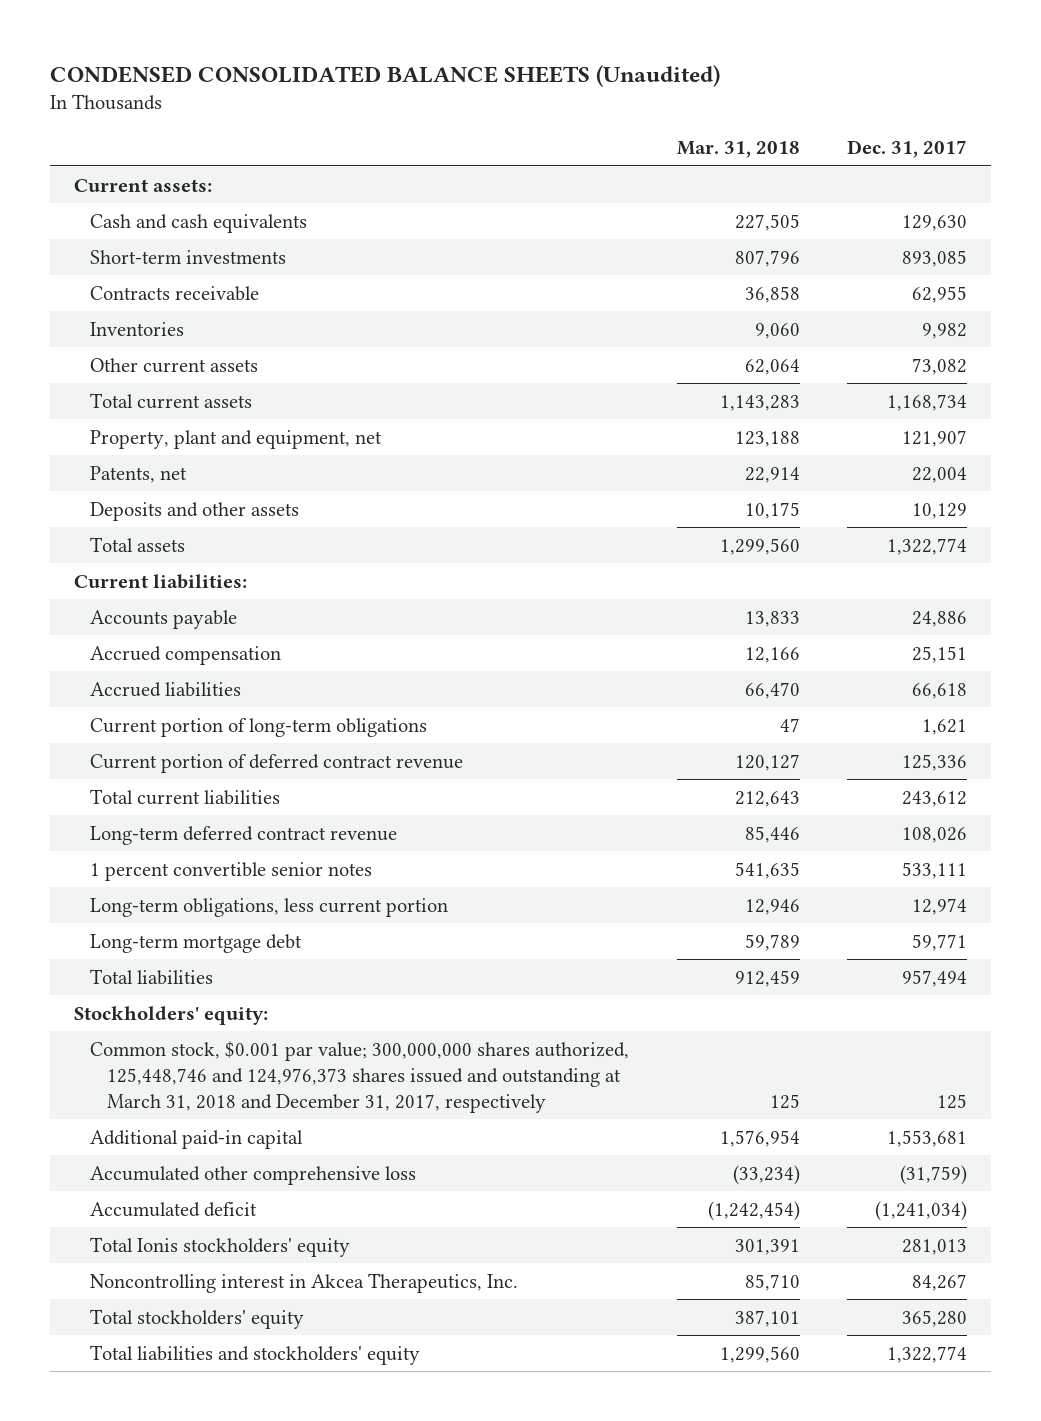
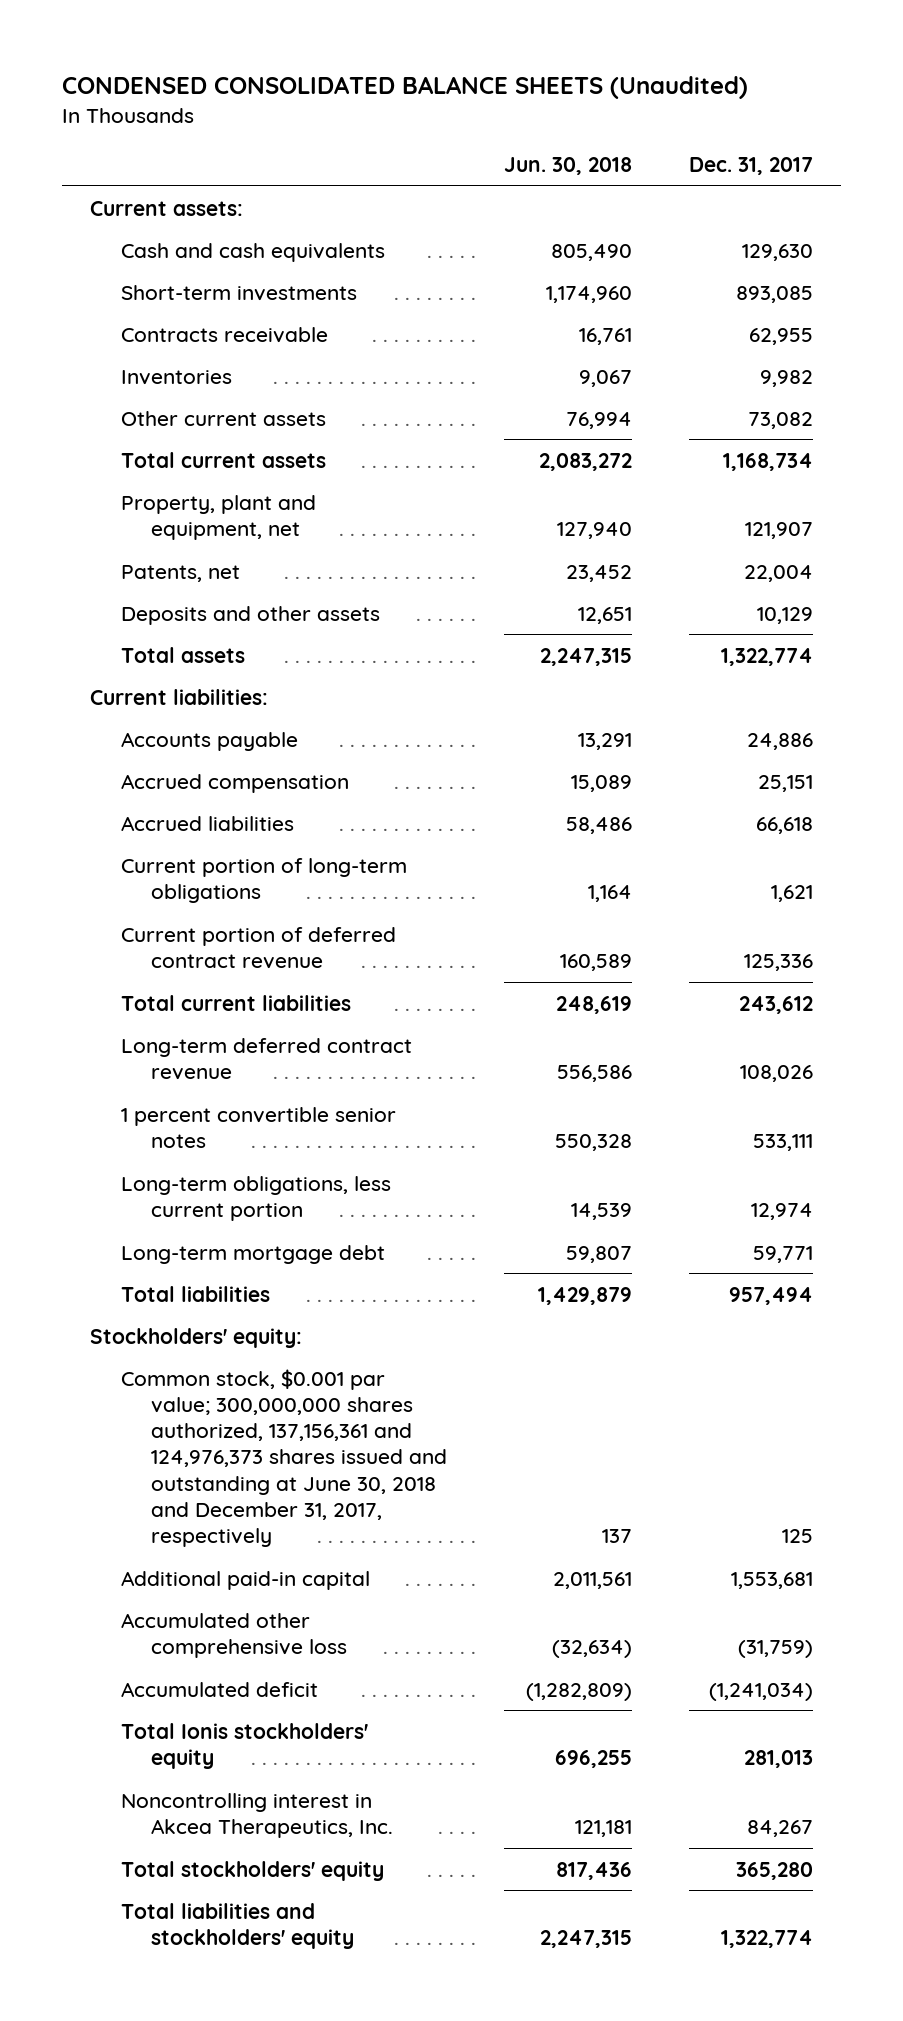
- | Mar. 31, 2018 | Dec. 31, 2017
+ | Jun. 30, 2018 | Dec. 31, 2017
- Common stock, $0.001 par value; 300,000,000 shares authorized, 125,448,746 and 124,976,373 shares issued and outstanding at March 31, 2018 and December 31, 2017, respectively | 125 | 125
+ Common stock, $0.001 par value; 300,000,000 shares authorized, 137,156,361 and 124,976,373 shares issued and outstanding at June 30, 2018 and December 31, 2017, respectively | 137 | 125

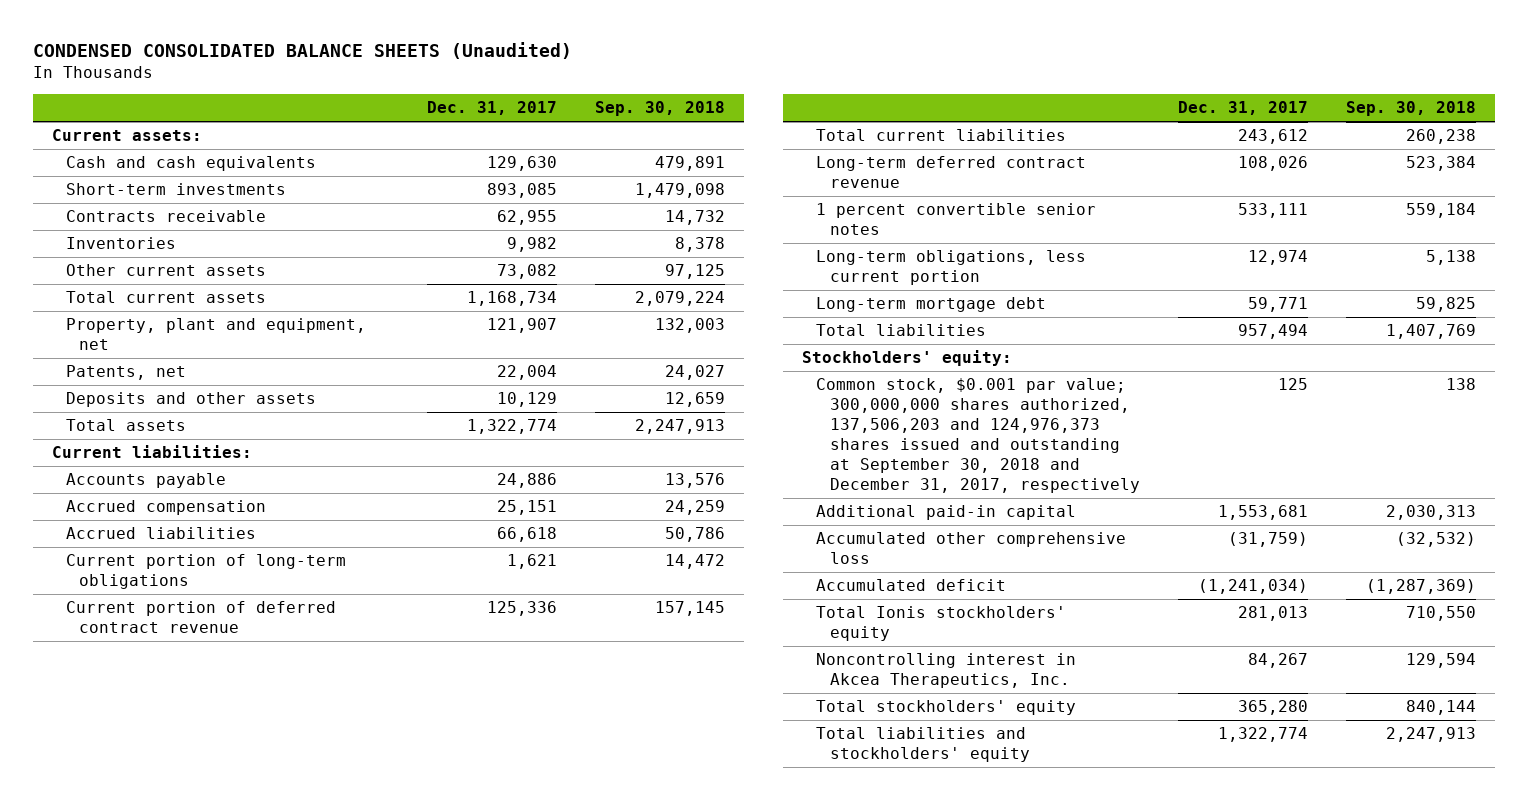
- | Jun. 30, 2018 | Dec. 31, 2017
+ | Dec. 31, 2017 | Sep. 30, 2018
- Common stock, $0.001 par value; 300,000,000 shares authorized, 137,156,361 and 124,976,373 shares issued and outstanding at June 30, 2018 and December 31, 2017, respectively | 137 | 125
+ Common stock, $0.001 par value; 300,000,000 shares authorized, 137,506,203 and 124,976,373 shares issued and outstanding at September 30, 2018 and December 31, 2017, respectively | 125 | 138

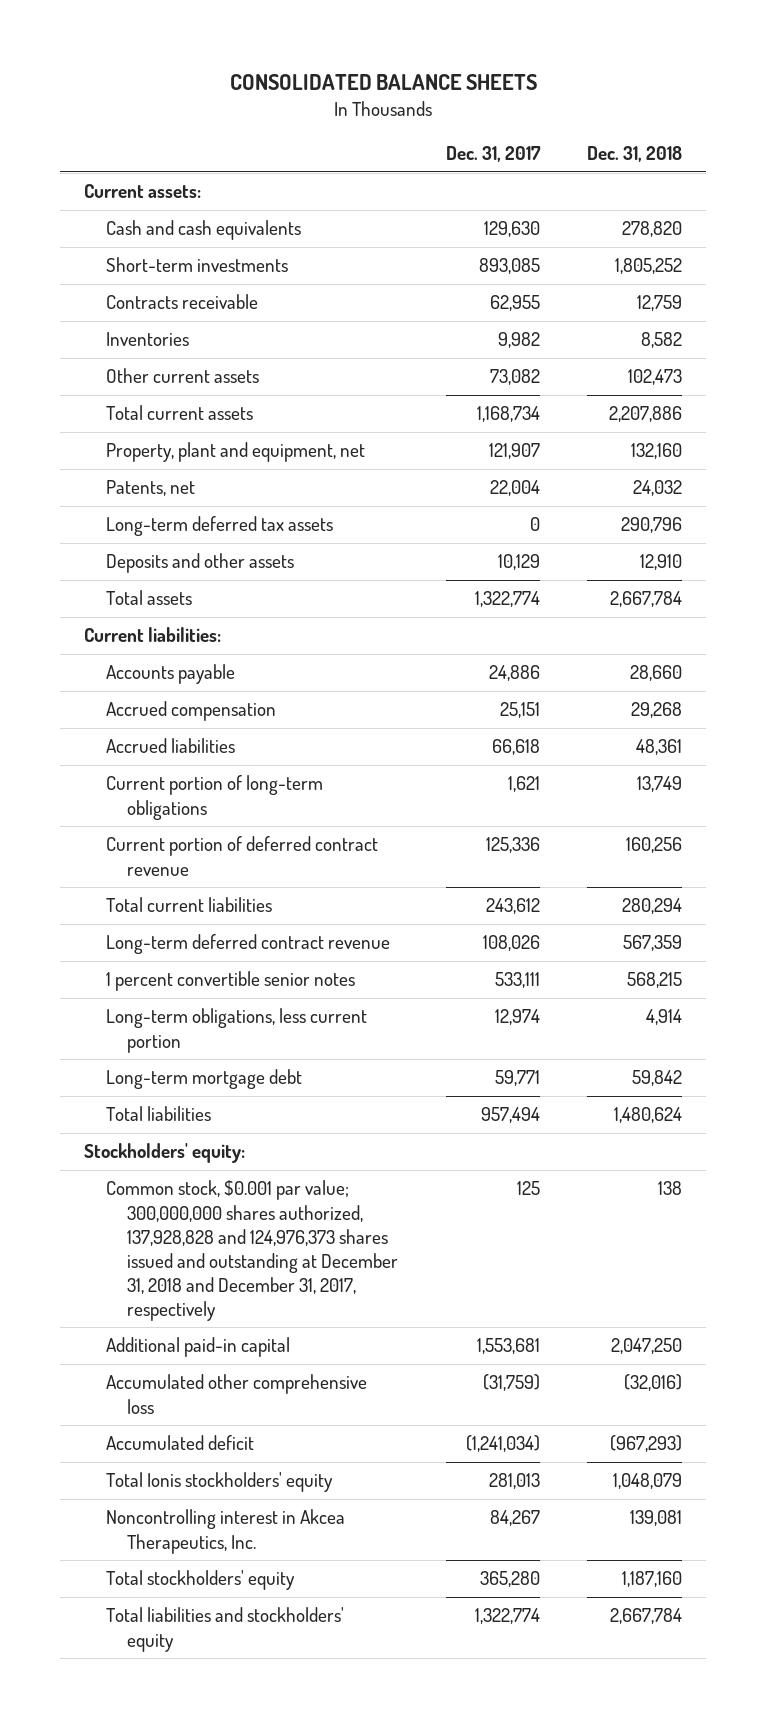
- CONDENSED CONSOLIDATED BALANCE SHEETS (Unaudited)
+ CONSOLIDATED BALANCE SHEETS
- | Dec. 31, 2017 | Sep. 30, 2018
+ | Dec. 31, 2017 | Dec. 31, 2018
+ Long-term deferred tax assets | 0 | 290,796
- Common stock, $0.001 par value; 300,000,000 shares authorized, 137,506,203 and 124,976,373 shares issued and outstanding at September 30, 2018 and December 31, 2017, respectively | 125 | 138
+ Common stock, $0.001 par value; 300,000,000 shares authorized, 137,928,828 and 124,976,373 shares issued and outstanding at December 31, 2018 and December 31, 2017, respectively | 125 | 138

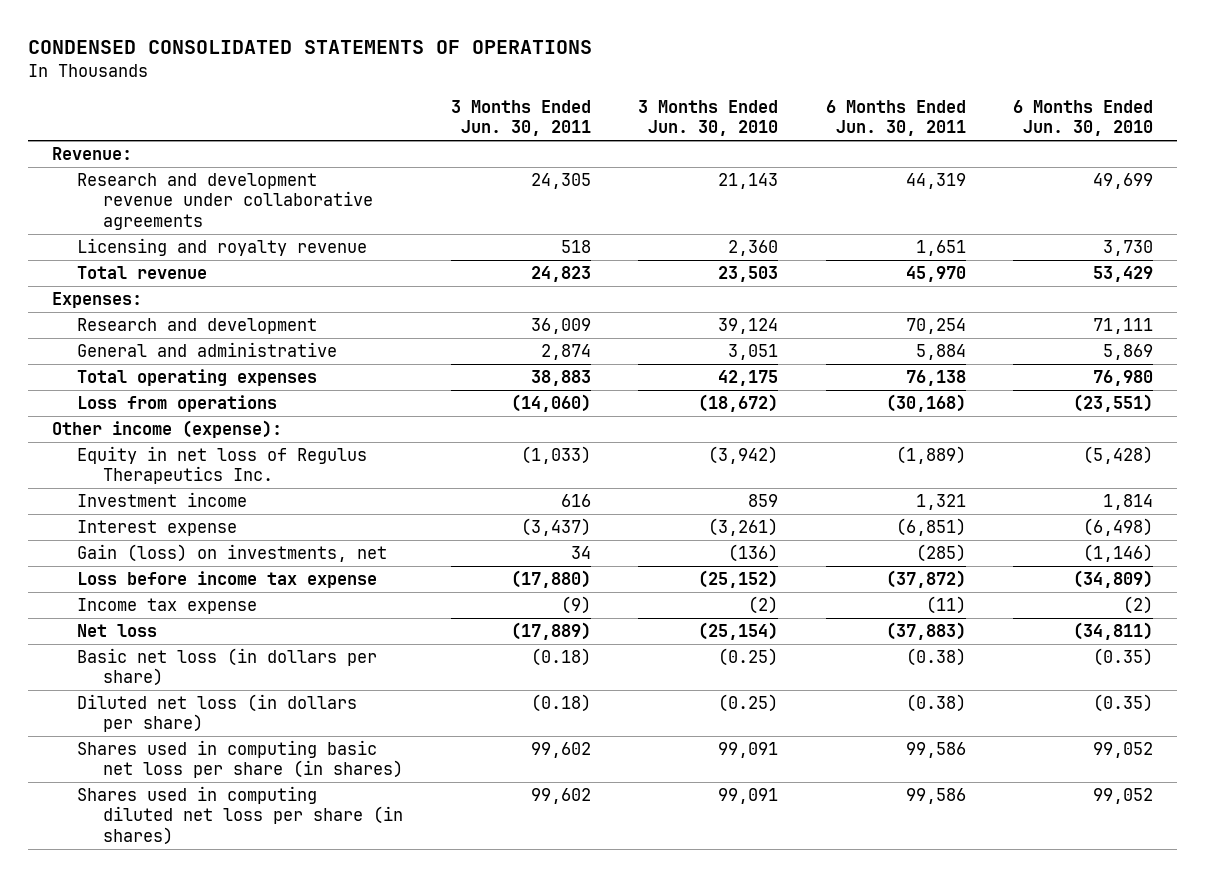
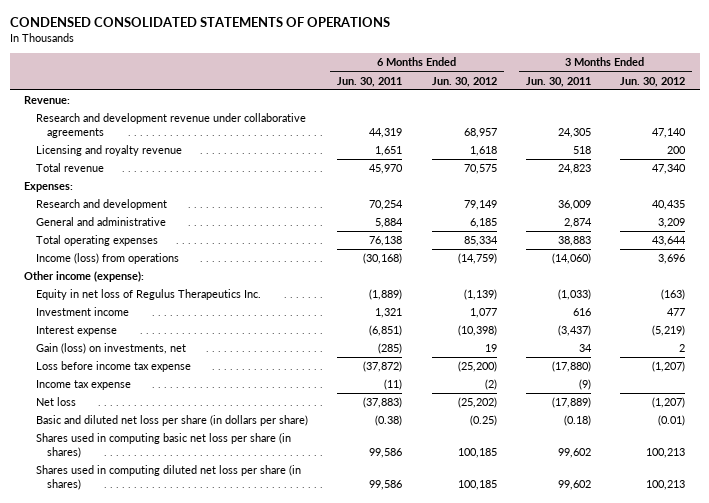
- | 3 Months Ended Jun. 30, 2011 | 3 Months Ended Jun. 30, 2010 | 6 Months Ended Jun. 30, 2011 | 6 Months Ended Jun. 30, 2010
+ | 6 Months Ended Jun. 30, 2011 | 6 Months Ended Jun. 30, 2012 | 3 Months Ended Jun. 30, 2011 | 3 Months Ended Jun. 30, 2012
- Loss from operations | (14,060) | (18,672) | (30,168) | (23,551)
+ Income (loss) from operations | (30,168) | (14,759) | (14,060) | 3,696
- Basic net loss (in dollars per share) | (0.18) | (0.25) | (0.38) | (0.35)
- Diluted net loss (in dollars per share) | (0.18) | (0.25) | (0.38) | (0.35)
+ Basic and diluted net loss per share (in dollars per share) | (0.38) | (0.25) | (0.18) | (0.01)

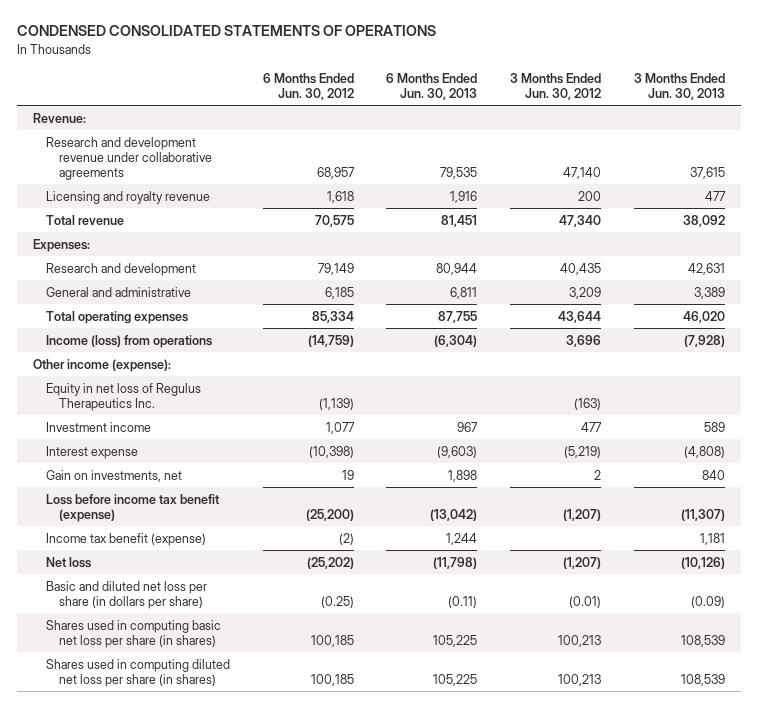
- | 6 Months Ended Jun. 30, 2011 | 6 Months Ended Jun. 30, 2012 | 3 Months Ended Jun. 30, 2011 | 3 Months Ended Jun. 30, 2012
+ | 6 Months Ended Jun. 30, 2012 | 6 Months Ended Jun. 30, 2013 | 3 Months Ended Jun. 30, 2012 | 3 Months Ended Jun. 30, 2013
- Gain (loss) on investments, net | (285) | 19 | 34 | 2
- Loss before income tax expense | (37,872) | (25,200) | (17,880) | (1,207)
- Income tax expense | (11) | (2) | (9) |
+ Gain on investments, net | 19 | 1,898 | 2 | 840
+ Loss before income tax benefit (expense) | (25,200) | (13,042) | (1,207) | (11,307)
+ Income tax benefit (expense) | (2) | 1,244 | | 1,181

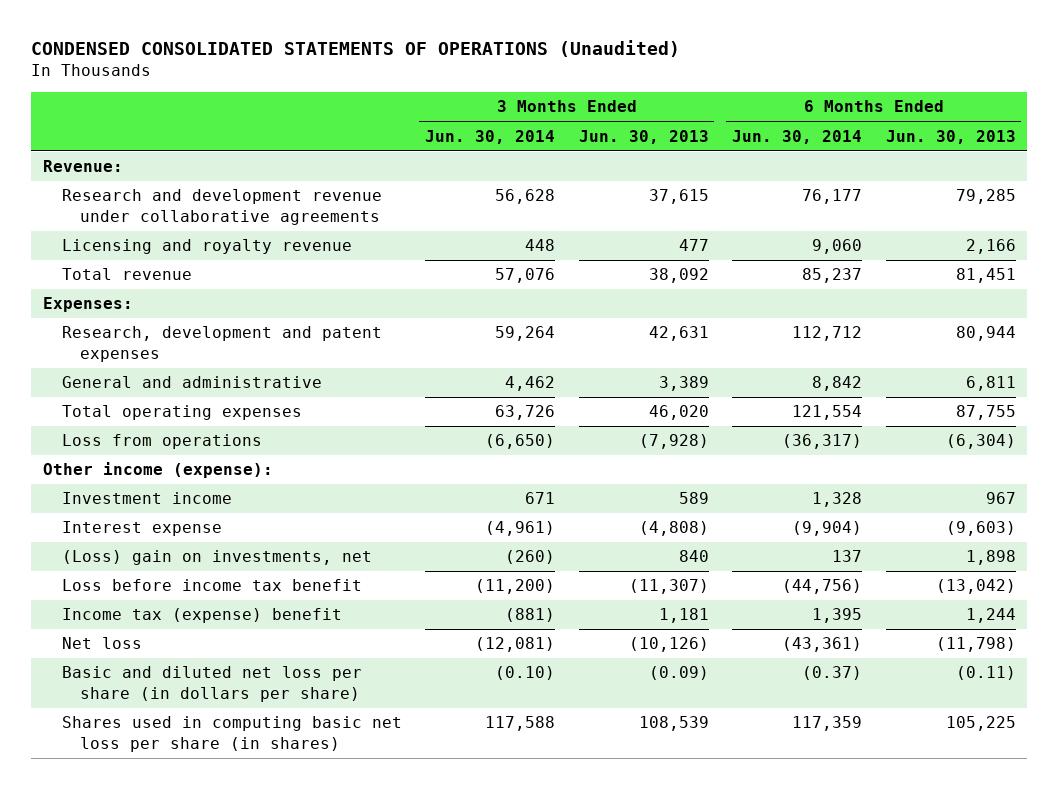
- CONDENSED CONSOLIDATED STATEMENTS OF OPERATIONS
+ CONDENSED CONSOLIDATED STATEMENTS OF OPERATIONS (Unaudited)
- | 6 Months Ended Jun. 30, 2012 | 6 Months Ended Jun. 30, 2013 | 3 Months Ended Jun. 30, 2012 | 3 Months Ended Jun. 30, 2013
+ | 3 Months Ended Jun. 30, 2014 | 3 Months Ended Jun. 30, 2013 | 6 Months Ended Jun. 30, 2014 | 6 Months Ended Jun. 30, 2013
- Research and development revenue under collaborative agreements | 68,957 | 79,535 | 47,140 | 37,615
- Licensing and royalty revenue | 1,618 | 1,916 | 200 | 477
+ Research and development revenue under collaborative agreements | 56,628 | 37,615 | 76,177 | 79,285
+ Licensing and royalty revenue | 448 | 477 | 9,060 | 2,166
- Research and development | 79,149 | 80,944 | 40,435 | 42,631
+ Research, development and patent expenses | 59,264 | 42,631 | 112,712 | 80,944
- Income (loss) from operations | (14,759) | (6,304) | 3,696 | (7,928)
+ Loss from operations | (6,650) | (7,928) | (36,317) | (6,304)
- Equity in net loss of Regulus Therapeutics Inc. | (1,139) | | (163) |
- Gain on investments, net | 19 | 1,898 | 2 | 840
- Loss before income tax benefit (expense) | (25,200) | (13,042) | (1,207) | (11,307)
- Income tax benefit (expense) | (2) | 1,244 | | 1,181
+ (Loss) gain on investments, net | (260) | 840 | 137 | 1,898
+ Loss before income tax benefit | (11,200) | (11,307) | (44,756) | (13,042)
+ Income tax (expense) benefit | (881) | 1,181 | 1,395 | 1,244
- Shares used in computing diluted net loss per share (in shares) | 100,185 | 105,225 | 100,213 | 108,539

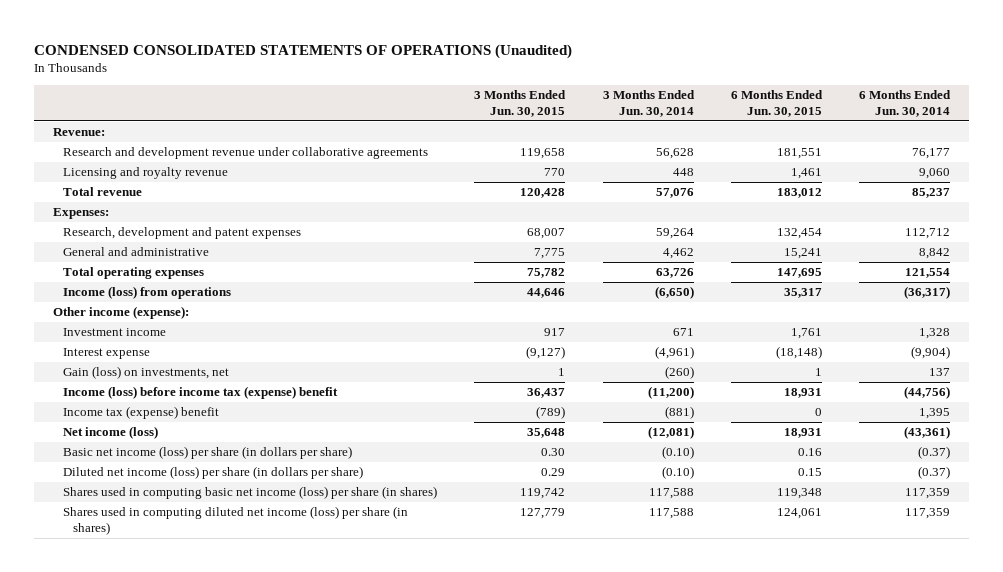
- | 3 Months Ended Jun. 30, 2014 | 3 Months Ended Jun. 30, 2013 | 6 Months Ended Jun. 30, 2014 | 6 Months Ended Jun. 30, 2013
+ | 3 Months Ended Jun. 30, 2015 | 3 Months Ended Jun. 30, 2014 | 6 Months Ended Jun. 30, 2015 | 6 Months Ended Jun. 30, 2014
- Loss from operations | (6,650) | (7,928) | (36,317) | (6,304)
+ Income (loss) from operations | 44,646 | (6,650) | 35,317 | (36,317)
- (Loss) gain on investments, net | (260) | 840 | 137 | 1,898
- Loss before income tax benefit | (11,200) | (11,307) | (44,756) | (13,042)
+ Gain (loss) on investments, net | 1 | (260) | 1 | 137
+ Income (loss) before income tax (expense) benefit | 36,437 | (11,200) | 18,931 | (44,756)
- Net loss | (12,081) | (10,126) | (43,361) | (11,798)
- Basic and diluted net loss per share (in dollars per share) | (0.10) | (0.09) | (0.37) | (0.11)
- Shares used in computing basic net loss per share (in shares) | 117,588 | 108,539 | 117,359 | 105,225
+ Net income (loss) | 35,648 | (12,081) | 18,931 | (43,361)
+ Basic net income (loss) per share (in dollars per share) | 0.30 | (0.10) | 0.16 | (0.37)
+ Diluted net income (loss) per share (in dollars per share) | 0.29 | (0.10) | 0.15 | (0.37)
+ Shares used in computing basic net income (loss) per share (in shares) | 119,742 | 117,588 | 119,348 | 117,359
+ Shares used in computing diluted net income (loss) per share (in shares) | 127,779 | 117,588 | 124,061 | 117,359

